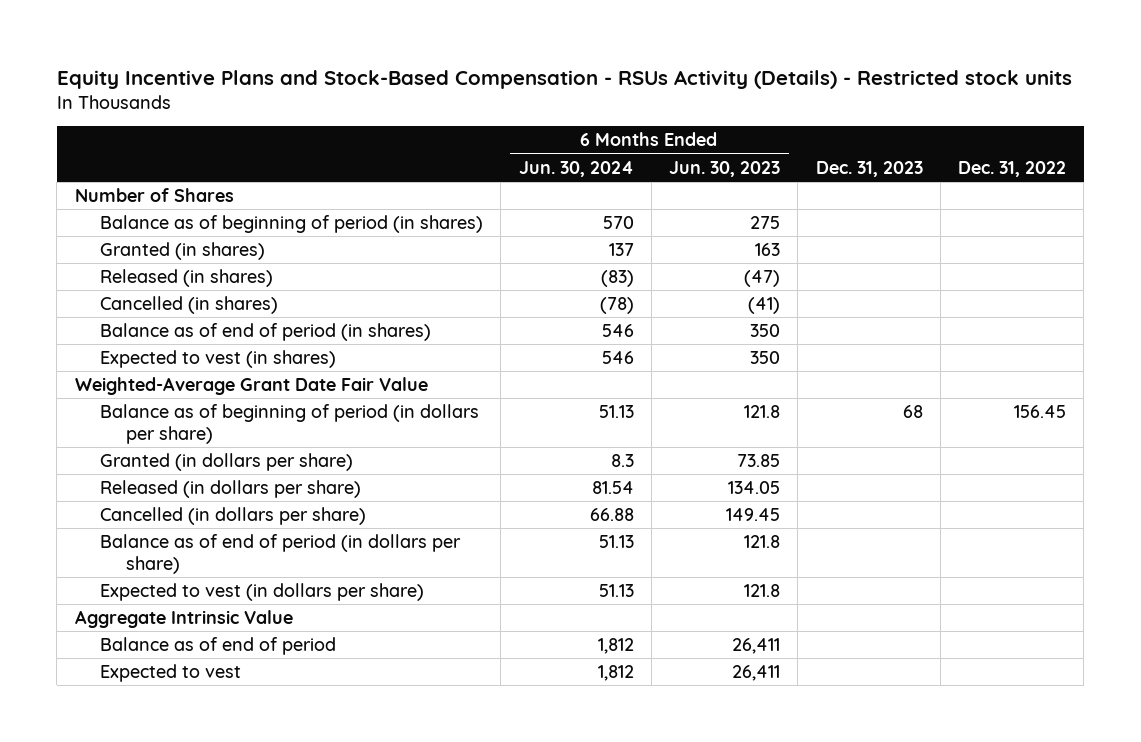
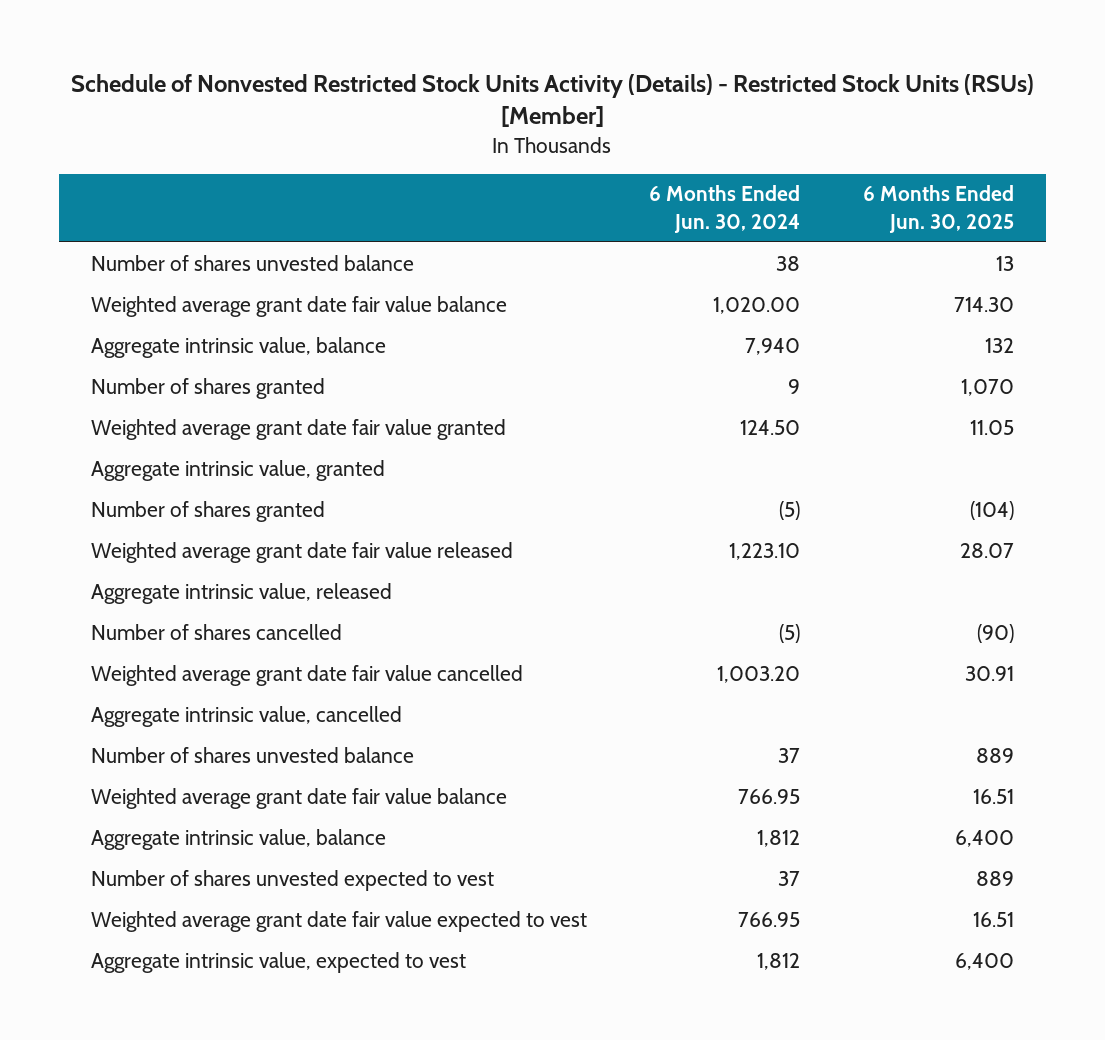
- Equity Incentive Plans and Stock-Based Compensation - RSUs Activity (Details) - Restricted stock units
+ Schedule of Nonvested Restricted Stock Units Activity (Details) - Restricted Stock Units (RSUs) [Member]
- | 6 Months Ended Jun. 30, 2024 | 6 Months Ended Jun. 30, 2023 | Dec. 31, 2023 | Dec. 31, 2022
+ | 6 Months Ended Jun. 30, 2024 | 6 Months Ended Jun. 30, 2025
- Number of Shares
- Balance as of beginning of period (in shares) | 570 | 275 | |
- Granted (in shares) | 137 | 163 | |
- Released (in shares) | (83) | (47) | |
- Cancelled (in shares) | (78) | (41) | |
- Balance as of end of period (in shares) | 546 | 350 | |
- Expected to vest (in shares) | 546 | 350 | |
- Weighted-Average Grant Date Fair Value
- Balance as of beginning of period (in dollars per share) | 51.13 | 121.8 | 68 | 156.45
- Granted (in dollars per share) | 8.3 | 73.85 | |
- Released (in dollars per share) | 81.54 | 134.05 | |
- Cancelled (in dollars per share) | 66.88 | 149.45 | |
- Balance as of end of period (in dollars per share) | 51.13 | 121.8 | |
- Expected to vest (in dollars per share) | 51.13 | 121.8 | |
- Aggregate Intrinsic Value
- Balance as of end of period | 1,812 | 26,411 | |
- Expected to vest | 1,812 | 26,411 | |
+ Number of shares unvested balance | 38 | 13
+ Weighted average grant date fair value balance | 1,020.00 | 714.30
+ Aggregate intrinsic value, balance | 7,940 | 132
+ Number of shares granted | 9 | 1,070
+ Weighted average grant date fair value granted | 124.50 | 11.05
+ Aggregate intrinsic value, granted
+ Number of shares granted | (5) | (104)
+ Weighted average grant date fair value released | 1,223.10 | 28.07
+ Aggregate intrinsic value, released
+ Number of shares cancelled | (5) | (90)
+ Weighted average grant date fair value cancelled | 1,003.20 | 30.91
+ Aggregate intrinsic value, cancelled
+ Number of shares unvested balance | 37 | 889
+ Weighted average grant date fair value balance | 766.95 | 16.51
+ Aggregate intrinsic value, balance | 1,812 | 6,400
+ Number of shares unvested expected to vest | 37 | 889
+ Weighted average grant date fair value expected to vest | 766.95 | 16.51
+ Aggregate intrinsic value, expected to vest | 1,812 | 6,400

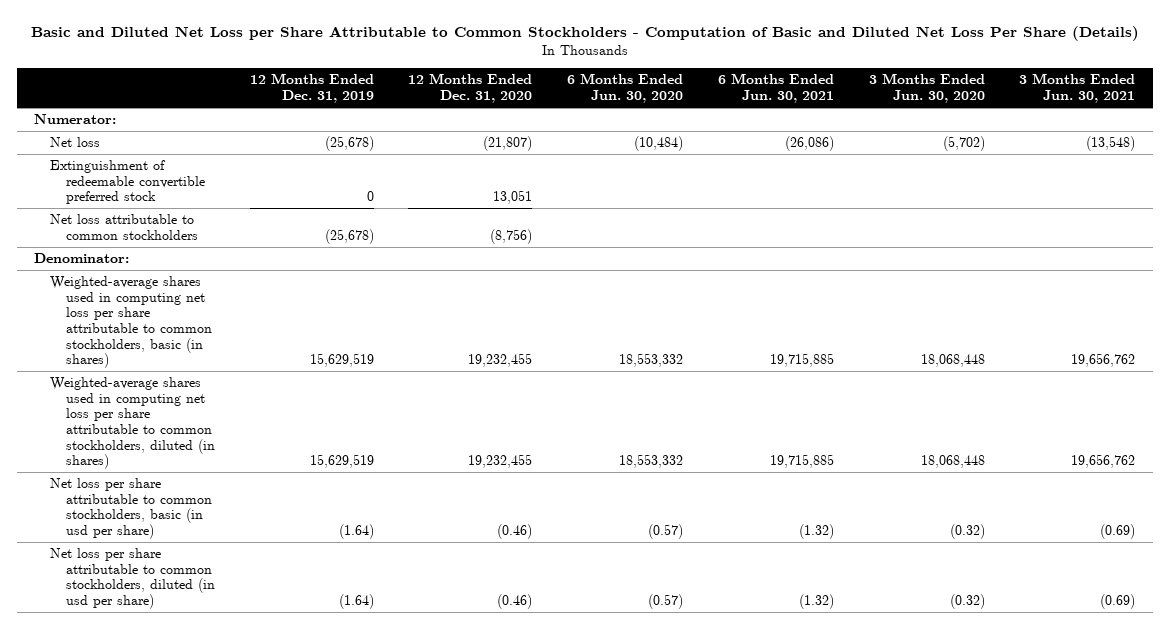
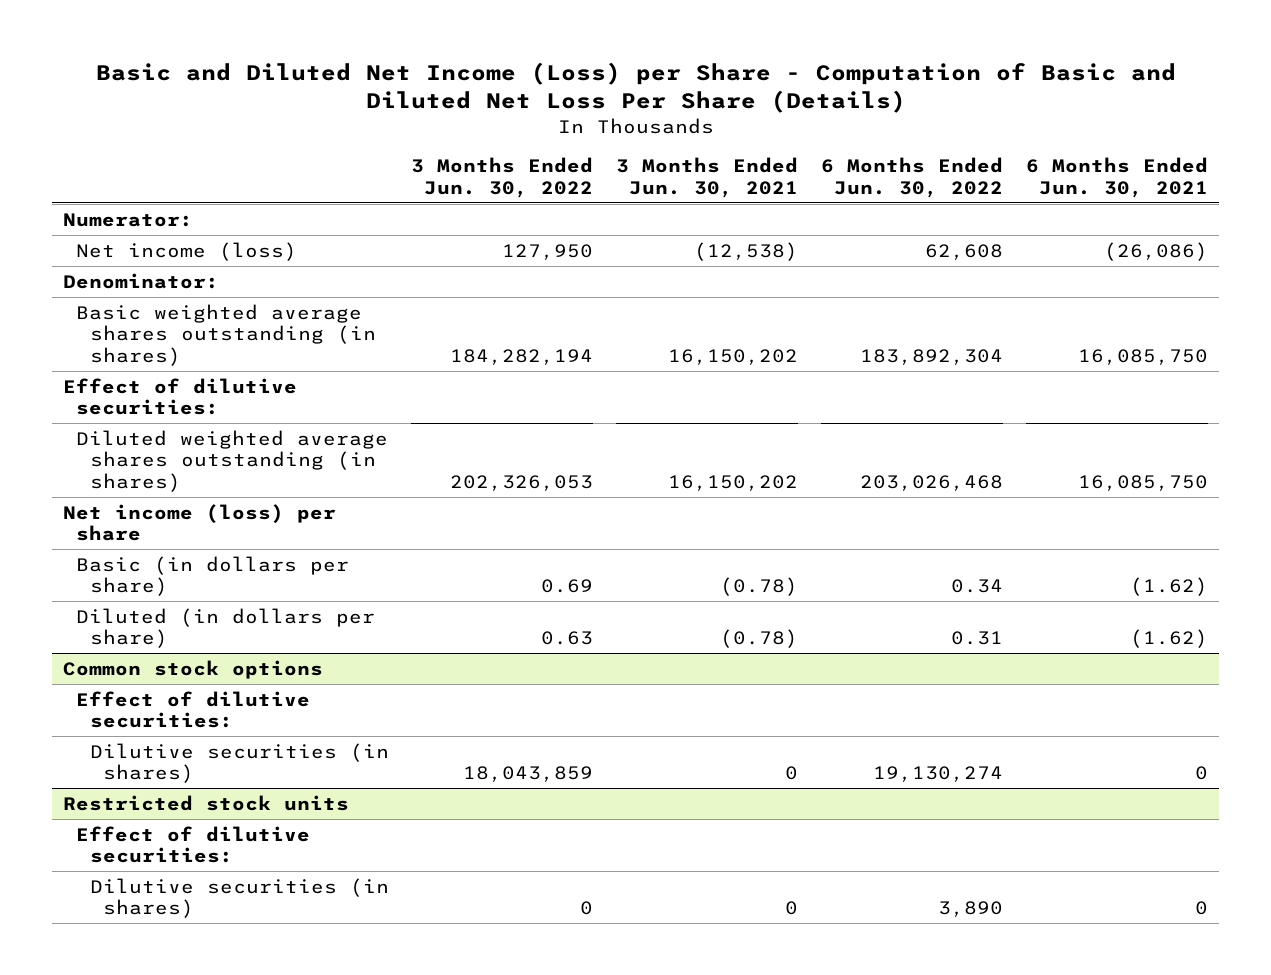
- Basic and Diluted Net Loss per Share Attributable to Common Stockholders - Computation of Basic and Diluted Net Loss Per Share (Details)
+ Basic and Diluted Net Income (Loss) per Share - Computation of Basic and Diluted Net Loss Per Share (Details)
- | 12 Months Ended Dec. 31, 2019 | 12 Months Ended Dec. 31, 2020 | 6 Months Ended Jun. 30, 2020 | 6 Months Ended Jun. 30, 2021 | 3 Months Ended Jun. 30, 2020 | 3 Months Ended Jun. 30, 2021
+ | 3 Months Ended Jun. 30, 2022 | 3 Months Ended Jun. 30, 2021 | 6 Months Ended Jun. 30, 2022 | 6 Months Ended Jun. 30, 2021
- Net loss | (25,678) | (21,807) | (10,484) | (26,086) | (5,702) | (13,548)
- Extinguishment of redeemable convertible preferred stock | 0 | 13,051 | | | |
- Net loss attributable to common stockholders | (25,678) | (8,756) | | | |
+ Net income (loss) | 127,950 | (12,538) | 62,608 | (26,086)
- Weighted-average shares used in computing net loss per share attributable to common stockholders, basic (in shares) | 15,629,519 | 19,232,455 | 18,553,332 | 19,715,885 | 18,068,448 | 19,656,762
- Weighted-average shares used in computing net loss per share attributable to common stockholders, diluted (in shares) | 15,629,519 | 19,232,455 | 18,553,332 | 19,715,885 | 18,068,448 | 19,656,762
- Net loss per share attributable to common stockholders, basic (in usd per share) | (1.64) | (0.46) | (0.57) | (1.32) | (0.32) | (0.69)
- Net loss per share attributable to common stockholders, diluted (in usd per share) | (1.64) | (0.46) | (0.57) | (1.32) | (0.32) | (0.69)
+ Basic weighted average shares outstanding (in shares) | 184,282,194 | 16,150,202 | 183,892,304 | 16,085,750
+ Effect of dilutive securities:
+ Diluted weighted average shares outstanding (in shares) | 202,326,053 | 16,150,202 | 203,026,468 | 16,085,750
+ Net income (loss) per share
+ Basic (in dollars per share) | 0.69 | (0.78) | 0.34 | (1.62)
+ Diluted (in dollars per share) | 0.63 | (0.78) | 0.31 | (1.62)
+ Common stock options
+ Effect of dilutive securities:
+ Dilutive securities (in shares) | 18,043,859 | 0 | 19,130,274 | 0
+ Restricted stock units
+ Effect of dilutive securities:
+ Dilutive securities (in shares) | 0 | 0 | 3,890 | 0

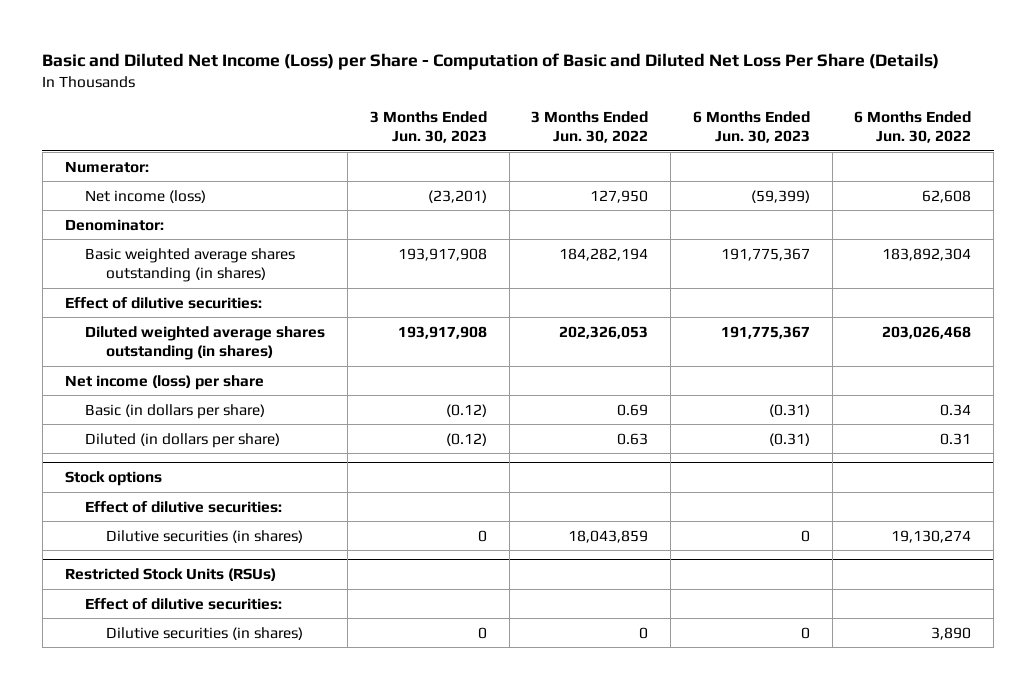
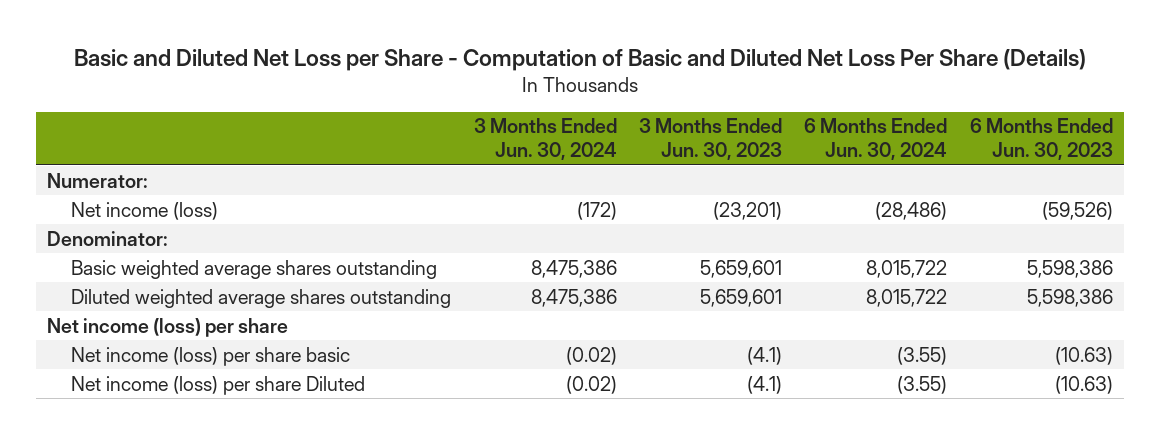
- Basic and Diluted Net Income (Loss) per Share - Computation of Basic and Diluted Net Loss Per Share (Details)
+ Basic and Diluted Net Loss per Share - Computation of Basic and Diluted Net Loss Per Share (Details)
- | 3 Months Ended Jun. 30, 2023 | 3 Months Ended Jun. 30, 2022 | 6 Months Ended Jun. 30, 2023 | 6 Months Ended Jun. 30, 2022
+ | 3 Months Ended Jun. 30, 2024 | 3 Months Ended Jun. 30, 2023 | 6 Months Ended Jun. 30, 2024 | 6 Months Ended Jun. 30, 2023
- Net income (loss) | (23,201) | 127,950 | (59,399) | 62,608
+ Net income (loss) | (172) | (23,201) | (28,486) | (59,526)
- Basic weighted average shares outstanding (in shares) | 193,917,908 | 184,282,194 | 191,775,367 | 183,892,304
- Effect of dilutive securities:
- Diluted weighted average shares outstanding (in shares) | 193,917,908 | 202,326,053 | 191,775,367 | 203,026,468
+ Basic weighted average shares outstanding | 8,475,386 | 5,659,601 | 8,015,722 | 5,598,386
+ Diluted weighted average shares outstanding | 8,475,386 | 5,659,601 | 8,015,722 | 5,598,386
- Basic (in dollars per share) | (0.12) | 0.69 | (0.31) | 0.34
- Diluted (in dollars per share) | (0.12) | 0.63 | (0.31) | 0.31
- Stock options
- Effect of dilutive securities:
- Dilutive securities (in shares) | 0 | 18,043,859 | 0 | 19,130,274
- Restricted Stock Units (RSUs)
- Effect of dilutive securities:
- Dilutive securities (in shares) | 0 | 0 | 0 | 3,890
+ Net income (loss) per share basic | (0.02) | (4.1) | (3.55) | (10.63)
+ Net income (loss) per share Diluted | (0.02) | (4.1) | (3.55) | (10.63)

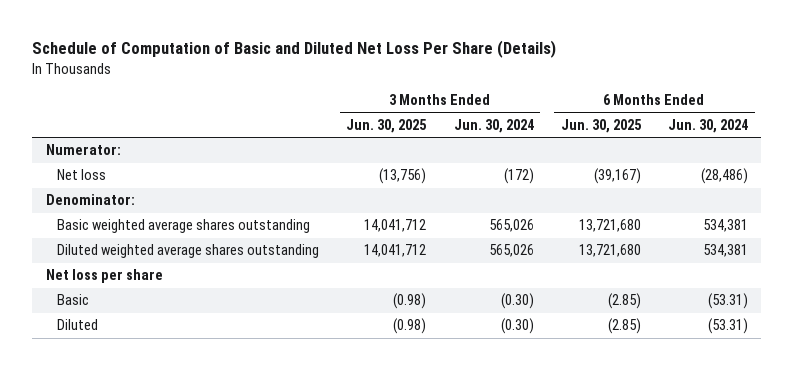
- Basic and Diluted Net Loss per Share - Computation of Basic and Diluted Net Loss Per Share (Details)
+ Schedule of Computation of Basic and Diluted Net Loss Per Share (Details)
- | 3 Months Ended Jun. 30, 2024 | 3 Months Ended Jun. 30, 2023 | 6 Months Ended Jun. 30, 2024 | 6 Months Ended Jun. 30, 2023
+ | 3 Months Ended Jun. 30, 2025 | 3 Months Ended Jun. 30, 2024 | 6 Months Ended Jun. 30, 2025 | 6 Months Ended Jun. 30, 2024
- Net income (loss) | (172) | (23,201) | (28,486) | (59,526)
+ Net loss | (13,756) | (172) | (39,167) | (28,486)
- Basic weighted average shares outstanding | 8,475,386 | 5,659,601 | 8,015,722 | 5,598,386
- Diluted weighted average shares outstanding | 8,475,386 | 5,659,601 | 8,015,722 | 5,598,386
- Net income (loss) per share
- Net income (loss) per share basic | (0.02) | (4.1) | (3.55) | (10.63)
- Net income (loss) per share Diluted | (0.02) | (4.1) | (3.55) | (10.63)
+ Basic weighted average shares outstanding | 14,041,712 | 565,026 | 13,721,680 | 534,381
+ Diluted weighted average shares outstanding | 14,041,712 | 565,026 | 13,721,680 | 534,381
+ Net loss per share
+ Basic | (0.98) | (0.30) | (2.85) | (53.31)
+ Diluted | (0.98) | (0.30) | (2.85) | (53.31)

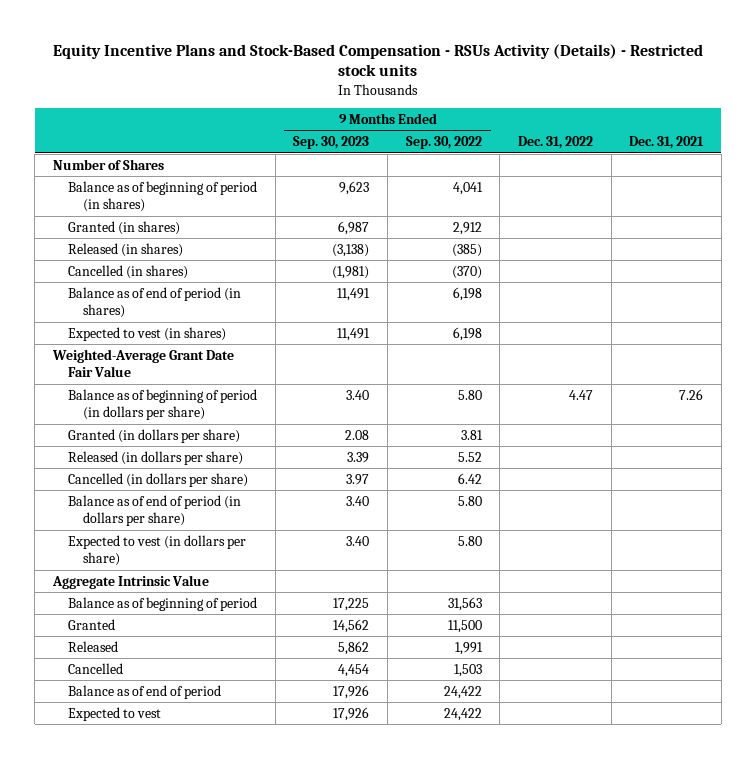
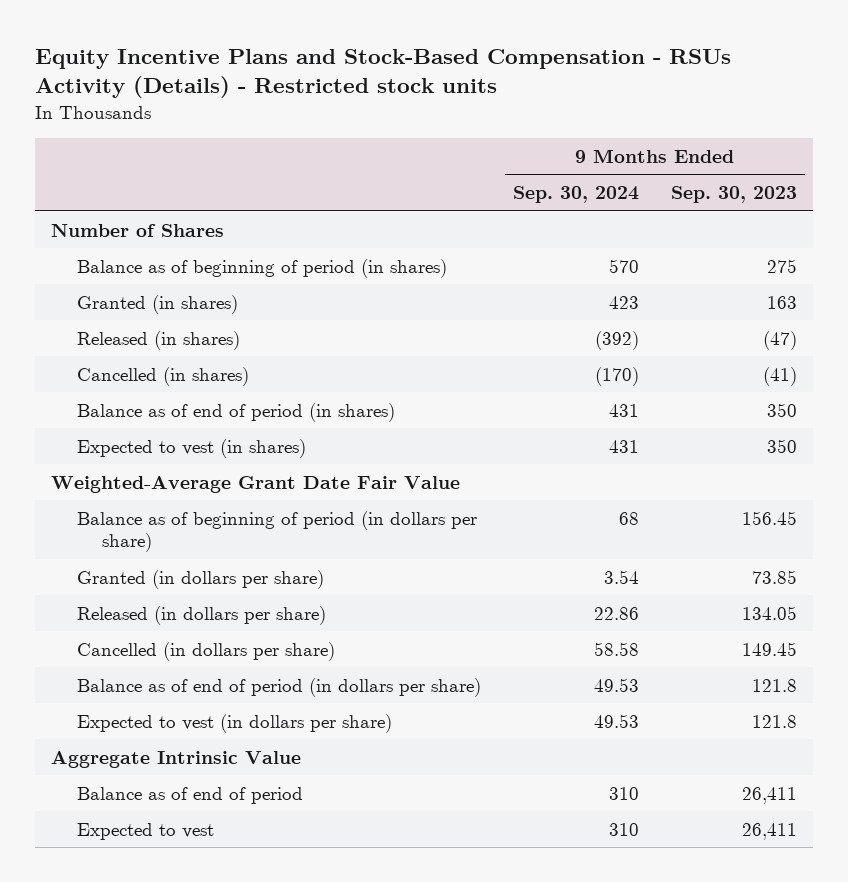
- | 9 Months Ended Sep. 30, 2023 | 9 Months Ended Sep. 30, 2022 | Dec. 31, 2022 | Dec. 31, 2021
+ | 9 Months Ended Sep. 30, 2024 | 9 Months Ended Sep. 30, 2023
- Balance as of beginning of period (in shares) | 9,623 | 4,041 | |
- Granted (in shares) | 6,987 | 2,912 | |
- Released (in shares) | (3,138) | (385) | |
- Cancelled (in shares) | (1,981) | (370) | |
- Balance as of end of period (in shares) | 11,491 | 6,198 | |
- Expected to vest (in shares) | 11,491 | 6,198 | |
+ Balance as of beginning of period (in shares) | 570 | 275
+ Granted (in shares) | 423 | 163
+ Released (in shares) | (392) | (47)
+ Cancelled (in shares) | (170) | (41)
+ Balance as of end of period (in shares) | 431 | 350
+ Expected to vest (in shares) | 431 | 350
- Balance as of beginning of period (in dollars per share) | 3.40 | 5.80 | 4.47 | 7.26
- Granted (in dollars per share) | 2.08 | 3.81 | |
- Released (in dollars per share) | 3.39 | 5.52 | |
- Cancelled (in dollars per share) | 3.97 | 6.42 | |
- Balance as of end of period (in dollars per share) | 3.40 | 5.80 | |
- Expected to vest (in dollars per share) | 3.40 | 5.80 | |
+ Balance as of beginning of period (in dollars per share) | 68 | 156.45
+ Granted (in dollars per share) | 3.54 | 73.85
+ Released (in dollars per share) | 22.86 | 134.05
+ Cancelled (in dollars per share) | 58.58 | 149.45
+ Balance as of end of period (in dollars per share) | 49.53 | 121.8
+ Expected to vest (in dollars per share) | 49.53 | 121.8
- Balance as of beginning of period | 17,225 | 31,563 | |
- Granted | 14,562 | 11,500 | |
- Released | 5,862 | 1,991 | |
- Cancelled | 4,454 | 1,503 | |
- Balance as of end of period | 17,926 | 24,422 | |
- Expected to vest | 17,926 | 24,422 | |
+ Balance as of end of period | 310 | 26,411
+ Expected to vest | 310 | 26,411

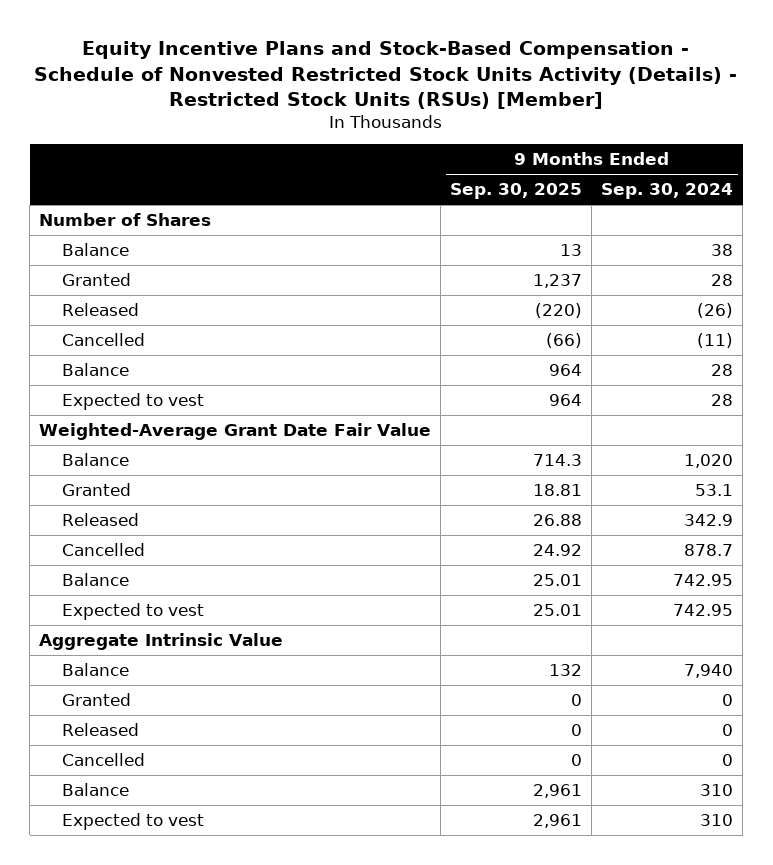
- Equity Incentive Plans and Stock-Based Compensation - RSUs Activity (Details) - Restricted stock units
+ Equity Incentive Plans and Stock-Based Compensation - Schedule of Nonvested Restricted Stock Units Activity (Details) - Restricted Stock Units (RSUs) [Member]
- | 9 Months Ended Sep. 30, 2024 | 9 Months Ended Sep. 30, 2023
+ | 9 Months Ended Sep. 30, 2025 | 9 Months Ended Sep. 30, 2024
- Balance as of beginning of period (in shares) | 570 | 275
- Granted (in shares) | 423 | 163
- Released (in shares) | (392) | (47)
- Cancelled (in shares) | (170) | (41)
- Balance as of end of period (in shares) | 431 | 350
- Expected to vest (in shares) | 431 | 350
+ Balance | 13 | 38
+ Granted | 1,237 | 28
+ Released | (220) | (26)
+ Cancelled | (66) | (11)
+ Balance | 964 | 28
+ Expected to vest | 964 | 28
- Balance as of beginning of period (in dollars per share) | 68 | 156.45
- Granted (in dollars per share) | 3.54 | 73.85
- Released (in dollars per share) | 22.86 | 134.05
- Cancelled (in dollars per share) | 58.58 | 149.45
- Balance as of end of period (in dollars per share) | 49.53 | 121.8
- Expected to vest (in dollars per share) | 49.53 | 121.8
+ Balance | 714.3 | 1,020
+ Granted | 18.81 | 53.1
+ Released | 26.88 | 342.9
+ Cancelled | 24.92 | 878.7
+ Balance | 25.01 | 742.95
+ Expected to vest | 25.01 | 742.95
- Balance as of end of period | 310 | 26,411
+ Balance | 132 | 7,940
+ Granted | 0 | 0
+ Released | 0 | 0
+ Cancelled | 0 | 0
+ Balance | 2,961 | 310

